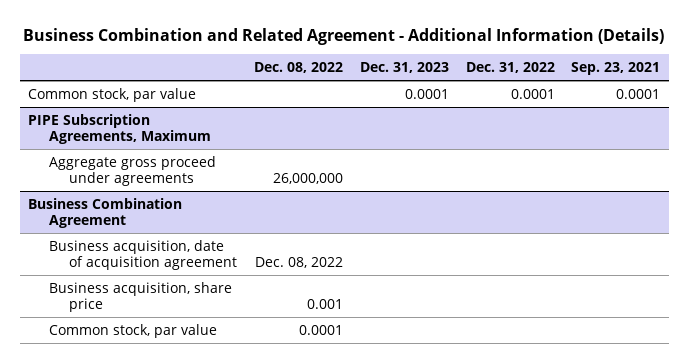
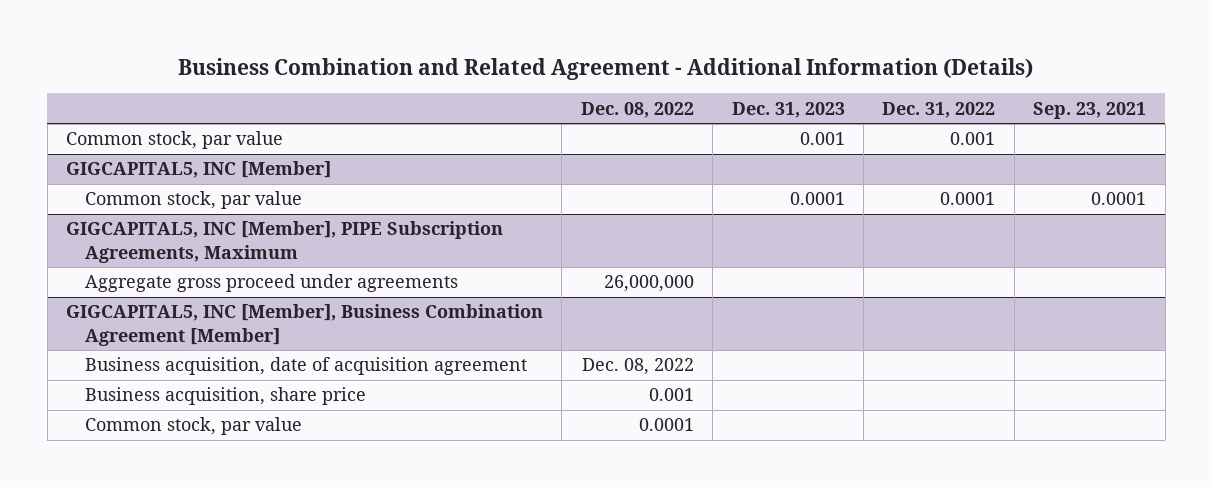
+ Common stock, par value | | 0.001 | 0.001 |
+ GIGCAPITAL5, INC [Member]
- PIPE Subscription Agreements, Maximum
+ GIGCAPITAL5, INC [Member], PIPE Subscription Agreements, Maximum
- Business Combination Agreement
+ GIGCAPITAL5, INC [Member], Business Combination Agreement [Member]

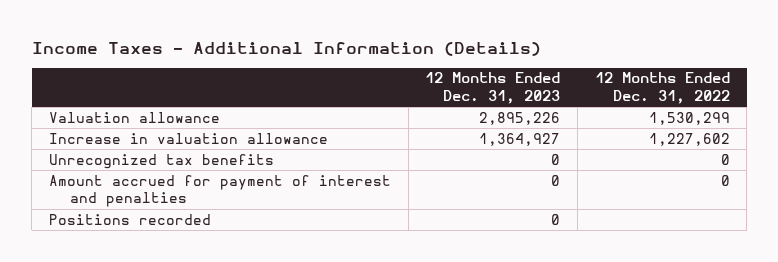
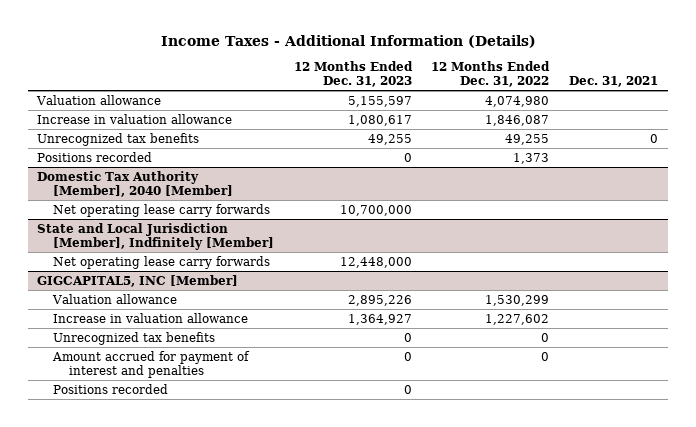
- | 12 Months Ended Dec. 31, 2023 | 12 Months Ended Dec. 31, 2022
+ | 12 Months Ended Dec. 31, 2023 | 12 Months Ended Dec. 31, 2022 | Dec. 31, 2021
+ Valuation allowance | 5,155,597 | 4,074,980 |
+ Increase in valuation allowance | 1,080,617 | 1,846,087 |
+ Unrecognized tax benefits | 49,255 | 49,255 | 0
+ Positions recorded | 0 | 1,373 |
+ Domestic Tax Authority [Member], 2040 [Member]
+ Net operating lease carry forwards | 10,700,000 | |
+ State and Local Jurisdiction [Member], Indfinitely [Member]
+ Net operating lease carry forwards | 12,448,000 | |
+ GIGCAPITAL5, INC [Member]

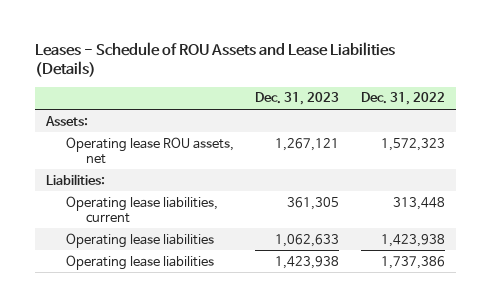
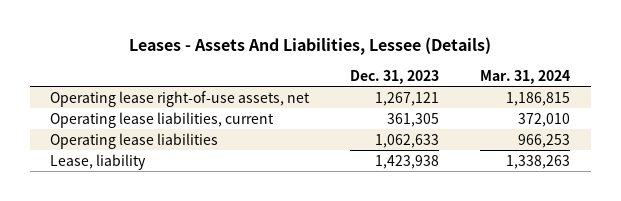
- Leases - Schedule of ROU Assets and Lease Liabilities (Details)
+ Leases - Assets And Liabilities, Lessee (Details)
- | Dec. 31, 2023 | Dec. 31, 2022
+ | Dec. 31, 2023 | Mar. 31, 2024
- Assets:
- Operating lease ROU assets, net | 1,267,121 | 1,572,323
- Liabilities:
+ Operating lease right-of-use assets, net | 1,267,121 | 1,186,815
- Operating lease liabilities | 1,423,938 | 1,737,386
+ Lease, liability | 1,423,938 | 1,338,263

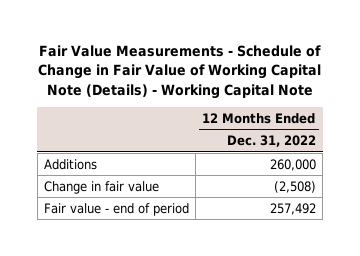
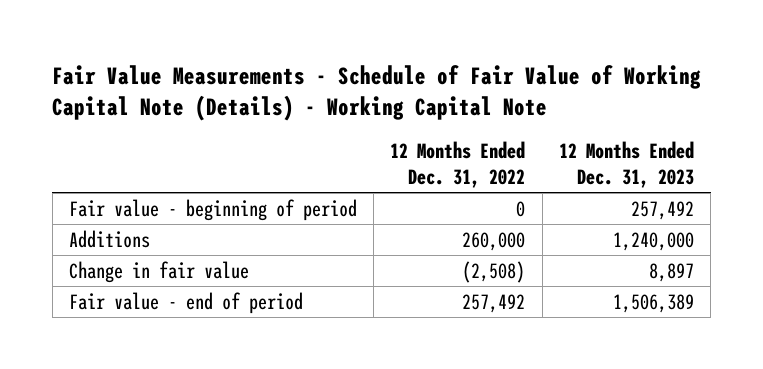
- Fair Value Measurements - Schedule of Change in Fair Value of Working Capital Note (Details) - Working Capital Note
+ Fair Value Measurements - Schedule of Fair Value of Working Capital Note (Details) - Working Capital Note
- | 12 Months Ended Dec. 31, 2022
+ | 12 Months Ended Dec. 31, 2022 | 12 Months Ended Dec. 31, 2023
+ Fair value - beginning of period | 0 | 257,492

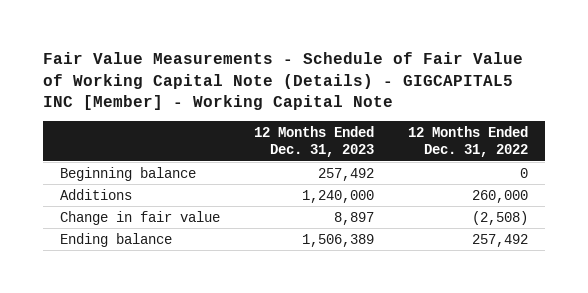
- Fair Value Measurements - Schedule of Fair Value of Working Capital Note (Details) - Working Capital Note
+ Fair Value Measurements - Schedule of Fair Value of Working Capital Note (Details) - GIGCAPITAL5 INC [Member] - Working Capital Note
- | 12 Months Ended Dec. 31, 2022 | 12 Months Ended Dec. 31, 2023
+ | 12 Months Ended Dec. 31, 2023 | 12 Months Ended Dec. 31, 2022
- Fair value - beginning of period | 0 | 257,492
+ Beginning balance | 257,492 | 0
- Fair value - end of period | 257,492 | 1,506,389
+ Ending balance | 1,506,389 | 257,492

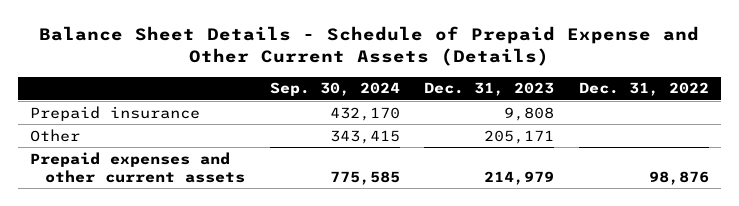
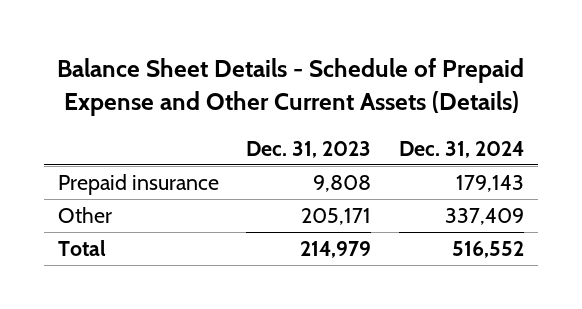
- | Sep. 30, 2024 | Dec. 31, 2023 | Dec. 31, 2022
+ | Dec. 31, 2023 | Dec. 31, 2024
- Prepaid expenses and other current assets | 775,585 | 214,979 | 98,876
+ Total | 214,979 | 516,552

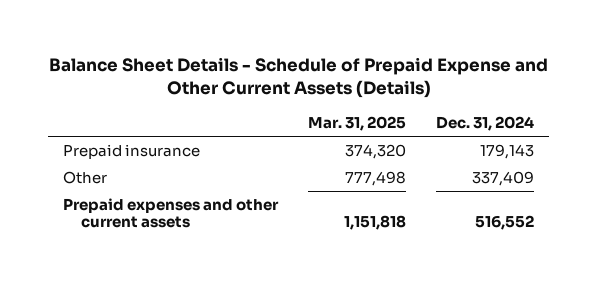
- | Dec. 31, 2023 | Dec. 31, 2024
+ | Mar. 31, 2025 | Dec. 31, 2024
- Total | 214,979 | 516,552
+ Prepaid expenses and other current assets | 1,151,818 | 516,552

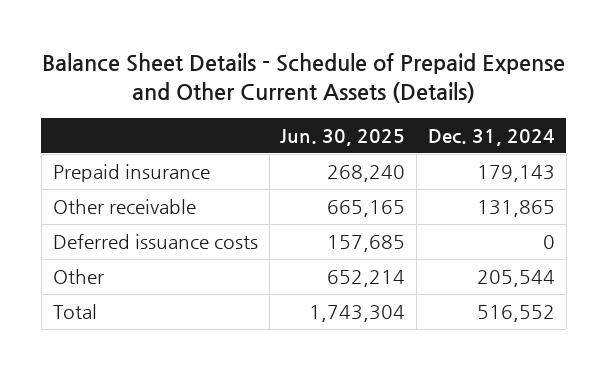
- | Mar. 31, 2025 | Dec. 31, 2024
+ | Jun. 30, 2025 | Dec. 31, 2024
- Other | 777,498 | 337,409
- Prepaid expenses and other current assets | 1,151,818 | 516,552
+ Other receivable | 665,165 | 131,865
+ Deferred issuance costs | 157,685 | 0
+ Other | 652,214 | 205,544
+ Total | 1,743,304 | 516,552

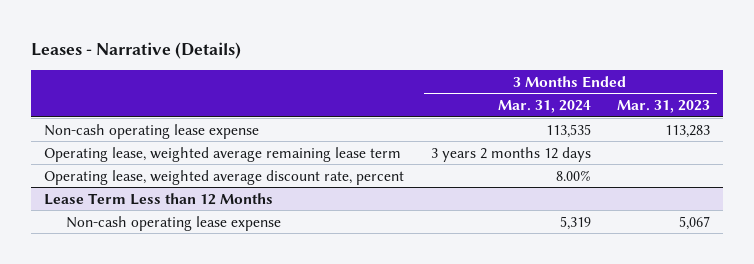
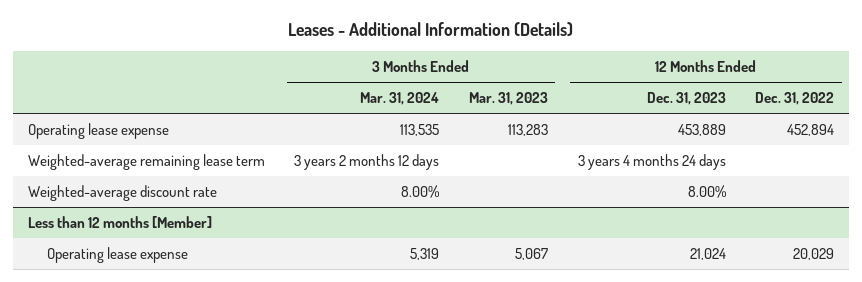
- Leases - Narrative (Details)
+ Leases - Additional Information (Details)
- | 3 Months Ended Mar. 31, 2024 | 3 Months Ended Mar. 31, 2023
+ | 3 Months Ended Mar. 31, 2024 | 3 Months Ended Mar. 31, 2023 | 12 Months Ended Dec. 31, 2023 | 12 Months Ended Dec. 31, 2022
- Non-cash operating lease expense | 113,535 | 113,283
- Operating lease, weighted average remaining lease term | 3 years 2 months 12 days |
- Operating lease, weighted average discount rate, percent | 8.00% |
- Lease Term Less than 12 Months
- Non-cash operating lease expense | 5,319 | 5,067
+ Operating lease expense | 113,535 | 113,283 | 453,889 | 452,894
+ Weighted-average remaining lease term | 3 years 2 months 12 days | | 3 years 4 months 24 days |
+ Weighted-average discount rate | 8.00% | | 8.00% |
+ Less than 12 months [Member]
+ Operating lease expense | 5,319 | 5,067 | 21,024 | 20,029

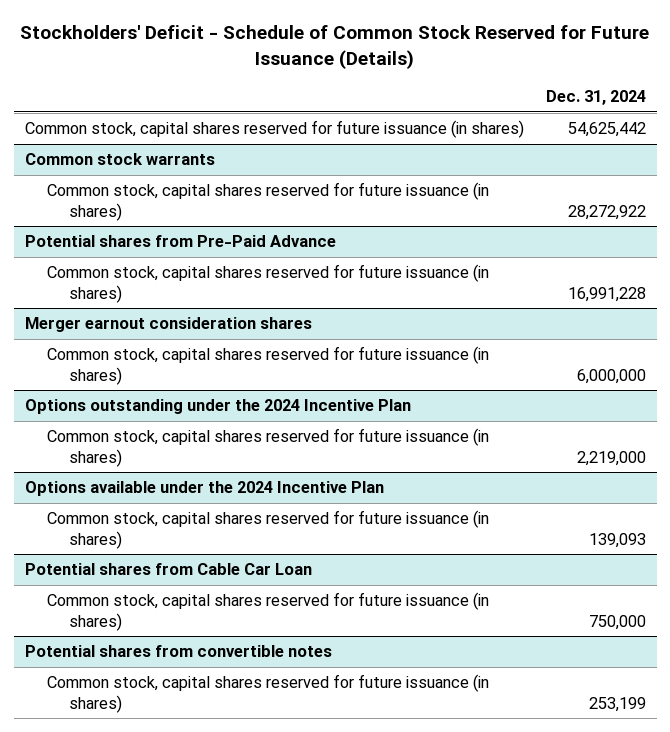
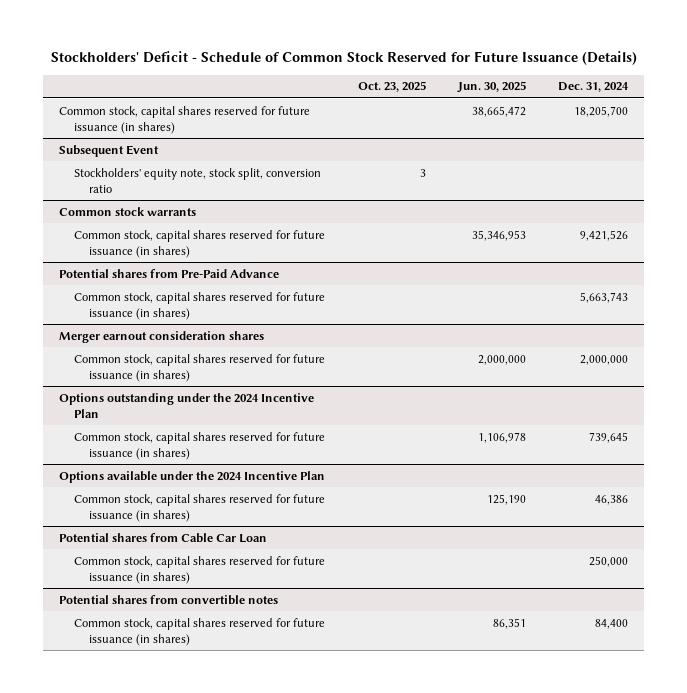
- | Dec. 31, 2024
+ | Oct. 23, 2025 | Jun. 30, 2025 | Dec. 31, 2024
- Common stock, capital shares reserved for future issuance (in shares) | 54,625,442
+ Common stock, capital shares reserved for future issuance (in shares) | | 38,665,472 | 18,205,700
+ Subsequent Event
+ Stockholders' equity note, stock split, conversion ratio | 3 | |
@ Common stock warrants
- Common stock, capital shares reserved for future issuance (in shares) | 28,272,922
+ Common stock, capital shares reserved for future issuance (in shares) | | 35,346,953 | 9,421,526
@ Potential shares from Pre-Paid Advance
- Common stock, capital shares reserved for future issuance (in shares) | 16,991,228
+ Common stock, capital shares reserved for future issuance (in shares) | | | 5,663,743
@ Merger earnout consideration shares
- Common stock, capital shares reserved for future issuance (in shares) | 6,000,000
+ Common stock, capital shares reserved for future issuance (in shares) | | 2,000,000 | 2,000,000
@ Options outstanding under the 2024 Incentive Plan
- Common stock, capital shares reserved for future issuance (in shares) | 2,219,000
+ Common stock, capital shares reserved for future issuance (in shares) | | 1,106,978 | 739,645
@ Options available under the 2024 Incentive Plan
- Common stock, capital shares reserved for future issuance (in shares) | 139,093
+ Common stock, capital shares reserved for future issuance (in shares) | | 125,190 | 46,386
@ Potential shares from Cable Car Loan
- Common stock, capital shares reserved for future issuance (in shares) | 750,000
+ Common stock, capital shares reserved for future issuance (in shares) | | | 250,000
@ Potential shares from convertible notes
- Common stock, capital shares reserved for future issuance (in shares) | 253,199
+ Common stock, capital shares reserved for future issuance (in shares) | | 86,351 | 84,400

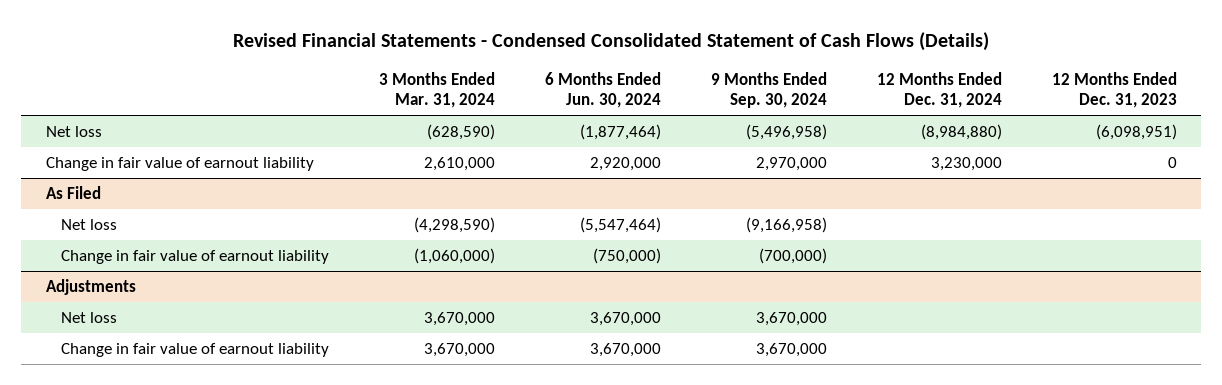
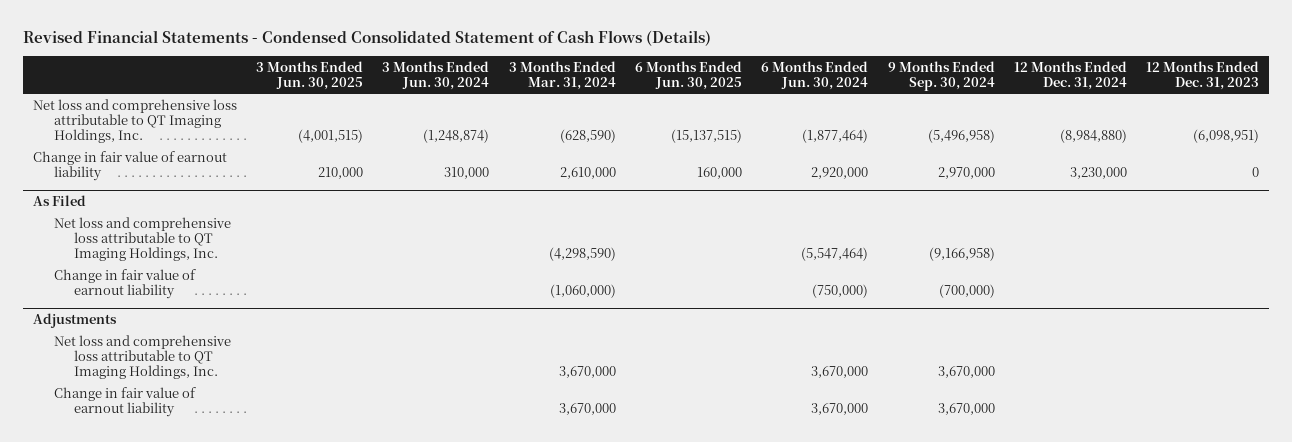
- | 3 Months Ended Mar. 31, 2024 | 6 Months Ended Jun. 30, 2024 | 9 Months Ended Sep. 30, 2024 | 12 Months Ended Dec. 31, 2024 | 12 Months Ended Dec. 31, 2023
+ | 3 Months Ended Jun. 30, 2025 | 3 Months Ended Jun. 30, 2024 | 3 Months Ended Mar. 31, 2024 | 6 Months Ended Jun. 30, 2025 | 6 Months Ended Jun. 30, 2024 | 9 Months Ended Sep. 30, 2024 | 12 Months Ended Dec. 31, 2024 | 12 Months Ended Dec. 31, 2023
- Net loss | (628,590) | (1,877,464) | (5,496,958) | (8,984,880) | (6,098,951)
+ Net loss and comprehensive loss attributable to QT Imaging Holdings, Inc. | (4,001,515) | (1,248,874) | (628,590) | (15,137,515) | (1,877,464) | (5,496,958) | (8,984,880) | (6,098,951)
@ As Filed
- Net loss | (4,298,590) | (5,547,464) | (9,166,958) | |
+ Net loss and comprehensive loss attributable to QT Imaging Holdings, Inc. | | | (4,298,590) | | (5,547,464) | (9,166,958) | |
@ Adjustments
- Net loss | 3,670,000 | 3,670,000 | 3,670,000 | |
+ Net loss and comprehensive loss attributable to QT Imaging Holdings, Inc. | | | 3,670,000 | | 3,670,000 | 3,670,000 | |

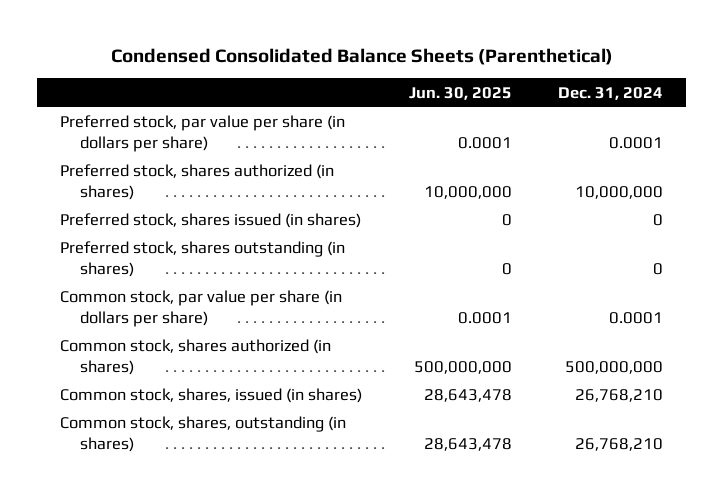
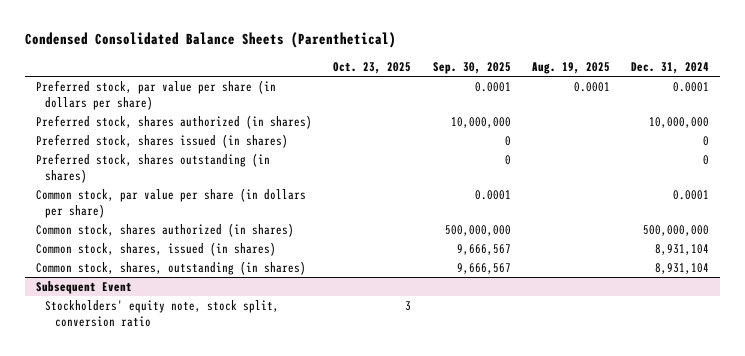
- | Jun. 30, 2025 | Dec. 31, 2024
+ | Oct. 23, 2025 | Sep. 30, 2025 | Aug. 19, 2025 | Dec. 31, 2024
- Common stock, shares, issued (in shares) | 28,643,478 | 26,768,210
- Common stock, shares, outstanding (in shares) | 28,643,478 | 26,768,210
+ Common stock, shares, issued (in shares) | | 9,666,567 | | 8,931,104
+ Common stock, shares, outstanding (in shares) | | 9,666,567 | | 8,931,104
+ Subsequent Event
+ Stockholders' equity note, stock split, conversion ratio | 3 | | |

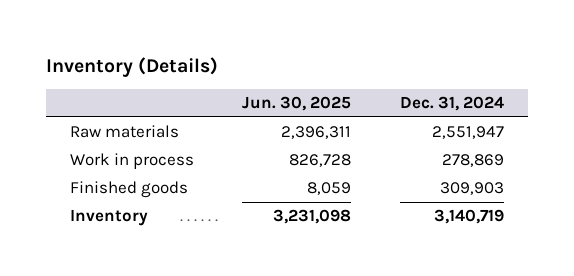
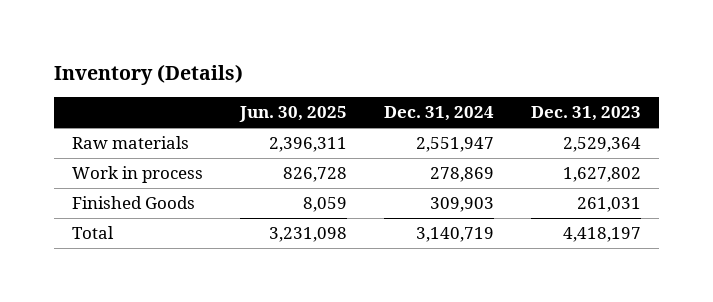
- | Jun. 30, 2025 | Dec. 31, 2024
+ | Jun. 30, 2025 | Dec. 31, 2024 | Dec. 31, 2023
- Finished goods | 8,059 | 309,903
- Inventory | 3,231,098 | 3,140,719
+ Finished Goods | 8,059 | 309,903 | 261,031
+ Total | 3,231,098 | 3,140,719 | 4,418,197

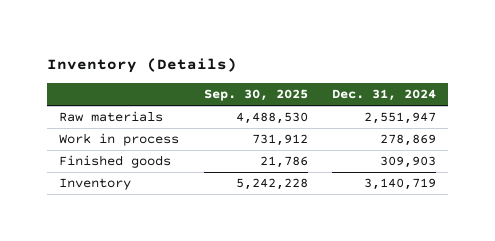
- | Jun. 30, 2025 | Dec. 31, 2024 | Dec. 31, 2023
+ | Sep. 30, 2025 | Dec. 31, 2024
- Finished Goods | 8,059 | 309,903 | 261,031
- Total | 3,231,098 | 3,140,719 | 4,418,197
+ Finished goods | 21,786 | 309,903
+ Inventory | 5,242,228 | 3,140,719

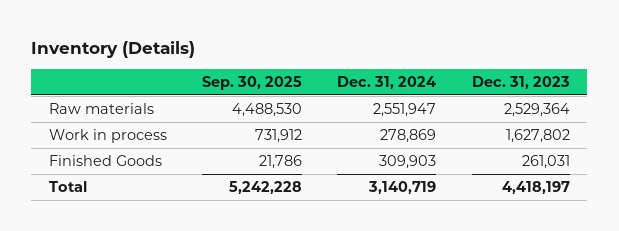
- | Sep. 30, 2025 | Dec. 31, 2024
+ | Sep. 30, 2025 | Dec. 31, 2024 | Dec. 31, 2023
- Finished goods | 21,786 | 309,903
- Inventory | 5,242,228 | 3,140,719
+ Finished Goods | 21,786 | 309,903 | 261,031
+ Total | 5,242,228 | 3,140,719 | 4,418,197

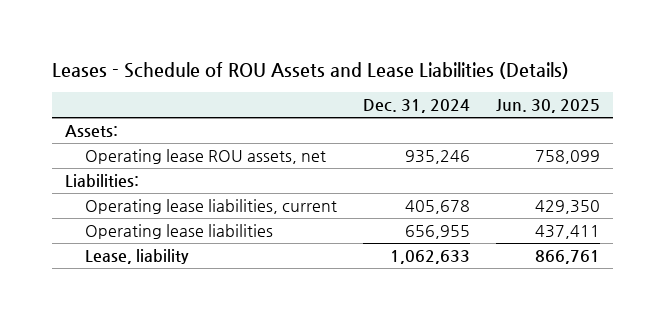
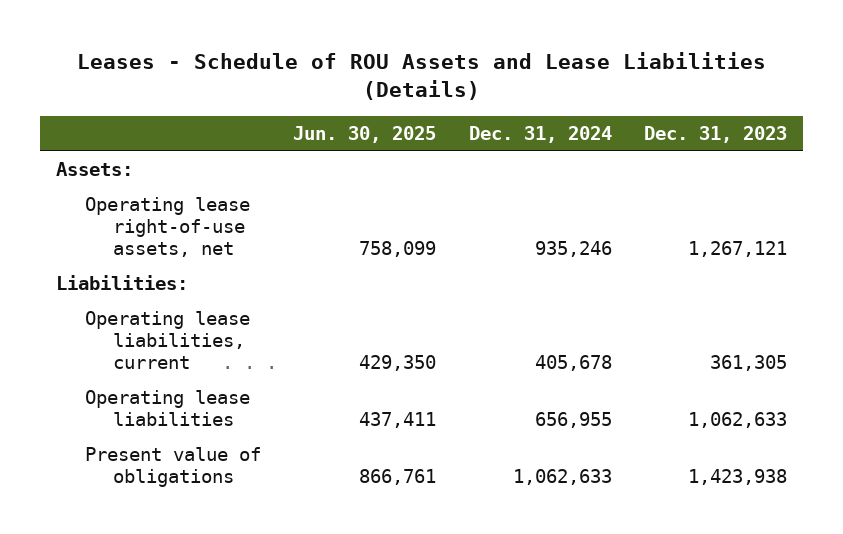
- | Dec. 31, 2024 | Jun. 30, 2025
+ | Jun. 30, 2025 | Dec. 31, 2024 | Dec. 31, 2023
- Operating lease ROU assets, net | 935,246 | 758,099
+ Operating lease right-of-use assets, net | 758,099 | 935,246 | 1,267,121
- Lease, liability | 1,062,633 | 866,761
+ Present value of obligations | 866,761 | 1,062,633 | 1,423,938

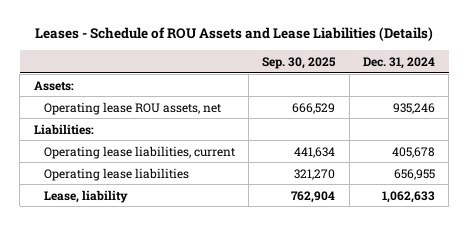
- | Jun. 30, 2025 | Dec. 31, 2024 | Dec. 31, 2023
+ | Sep. 30, 2025 | Dec. 31, 2024
- Operating lease right-of-use assets, net | 758,099 | 935,246 | 1,267,121
+ Operating lease ROU assets, net | 666,529 | 935,246
- Present value of obligations | 866,761 | 1,062,633 | 1,423,938
+ Lease, liability | 762,904 | 1,062,633

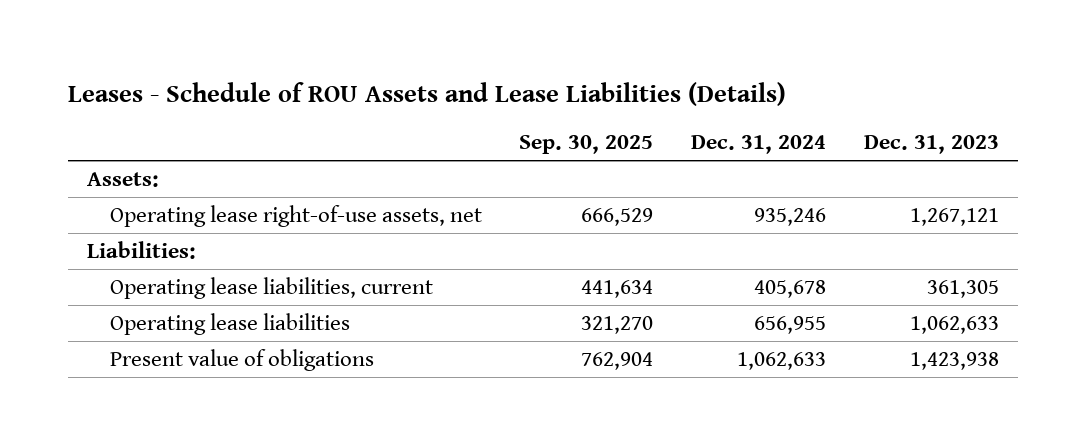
- | Sep. 30, 2025 | Dec. 31, 2024
+ | Sep. 30, 2025 | Dec. 31, 2024 | Dec. 31, 2023
- Operating lease ROU assets, net | 666,529 | 935,246
+ Operating lease right-of-use assets, net | 666,529 | 935,246 | 1,267,121
- Lease, liability | 762,904 | 1,062,633
+ Present value of obligations | 762,904 | 1,062,633 | 1,423,938

